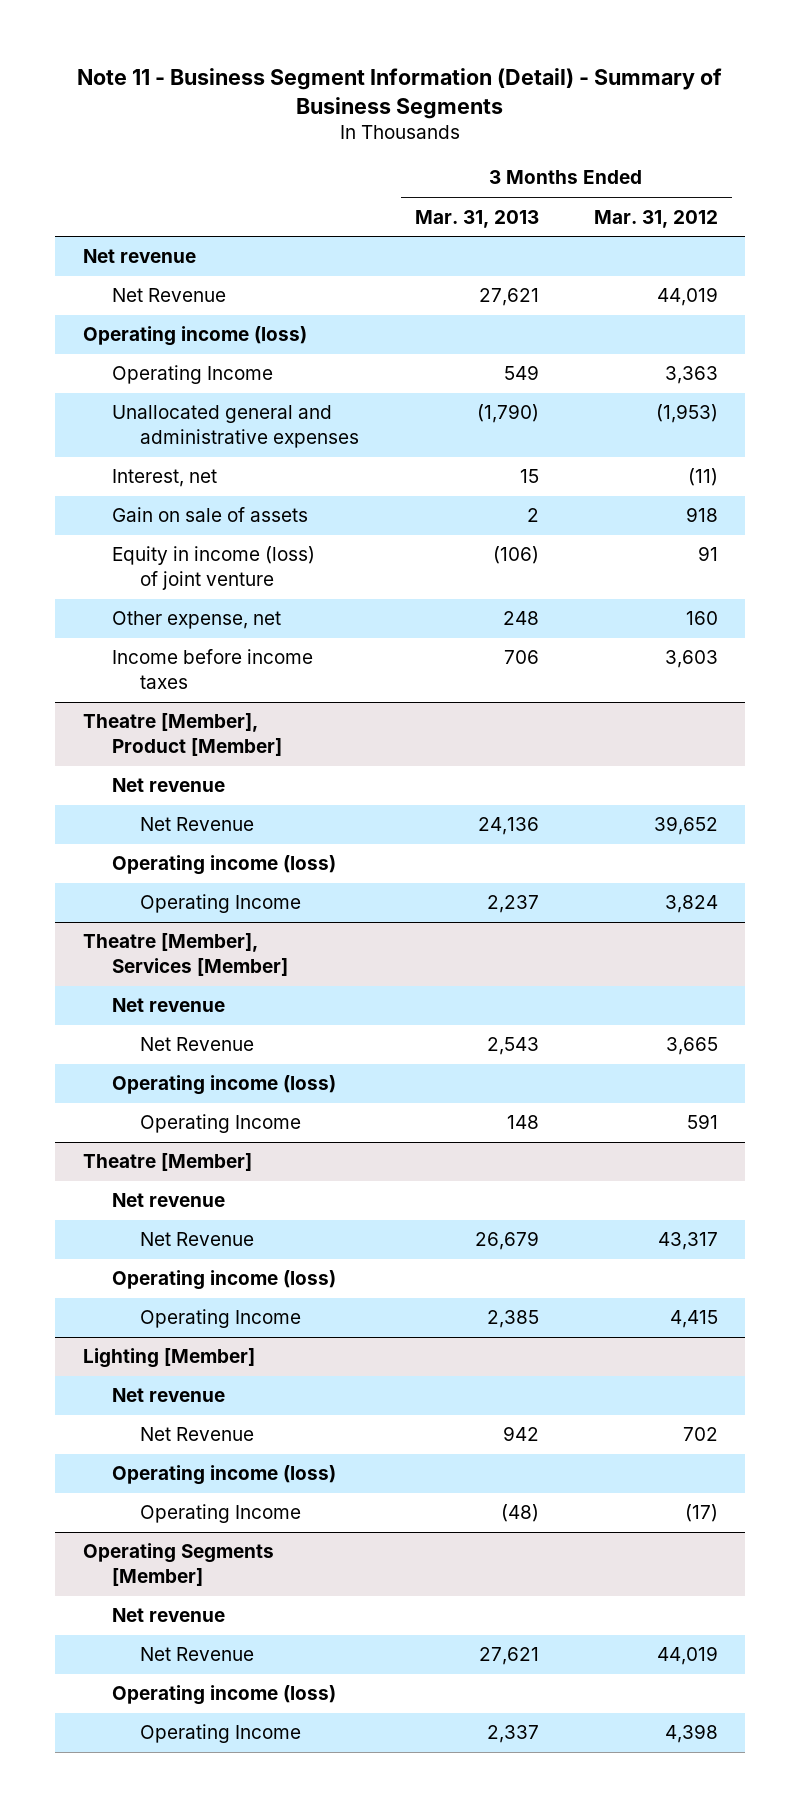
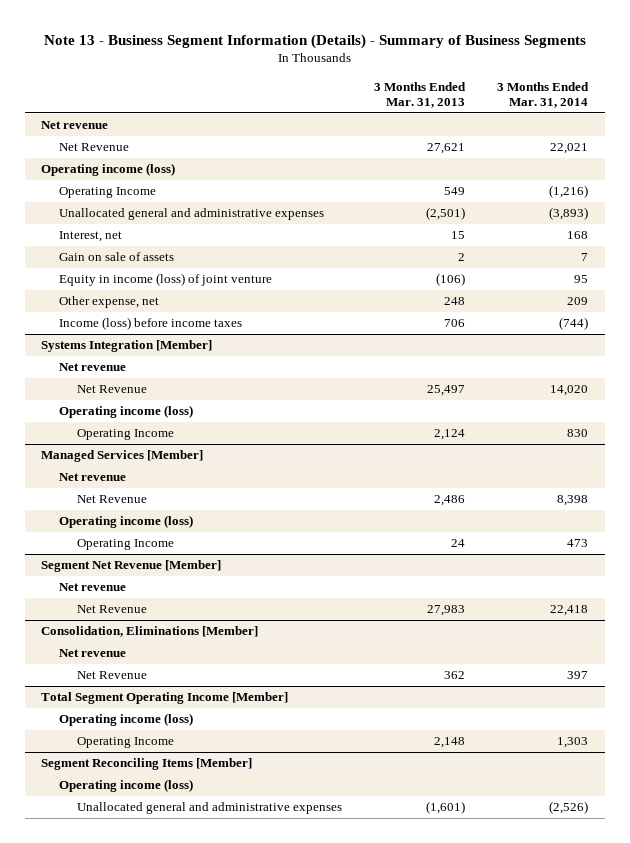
- Note 11 - Business Segment Information (Detail) - Summary of Business Segments
+ Note 13 - Business Segment Information (Details) - Summary of Business Segments
- | 3 Months Ended Mar. 31, 2013 | 3 Months Ended Mar. 31, 2012
+ | 3 Months Ended Mar. 31, 2013 | 3 Months Ended Mar. 31, 2014
- Unallocated general and administrative expenses | (1,790) | (1,953)
+ Unallocated general and administrative expenses | (2,501) | (3,893)
- Income before income taxes | 706 | 3,603
- Theatre [Member], Product [Member]
+ Income (loss) before income taxes | 706 | (744)
+ Systems Integration [Member]
- Net Revenue | 24,136 | 39,652
+ Net Revenue | 25,497 | 14,020
- Operating Income | 2,237 | 3,824
- Theatre [Member], Services [Member]
+ Operating Income | 2,124 | 830
+ Managed Services [Member]
- Net Revenue | 2,543 | 3,665
+ Net Revenue | 2,486 | 8,398
- Operating Income | 148 | 591
- Theatre [Member]
+ Operating Income | 24 | 473
+ Segment Net Revenue [Member]
- Net Revenue | 26,679 | 43,317
- Operating income (loss)
- Operating Income | 2,385 | 4,415
- Lighting [Member]
+ Net Revenue | 27,983 | 22,418
+ Consolidation, Eliminations [Member]
- Net Revenue | 942 | 702
+ Net Revenue | 362 | 397
+ Total Segment Operating Income [Member]
- Operating Income | (48) | (17)
- Operating Segments [Member]
- Net revenue
- Net Revenue | 27,621 | 44,019
+ Operating Income | 2,148 | 1,303
+ Segment Reconciling Items [Member]
- Operating Income | 2,337 | 4,398
+ Unallocated general and administrative expenses | (1,601) | (2,526)

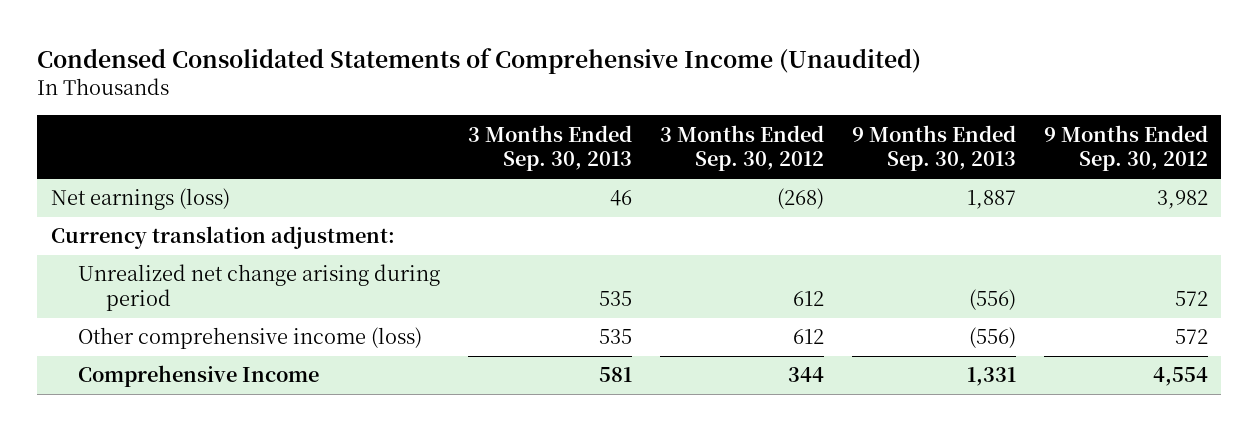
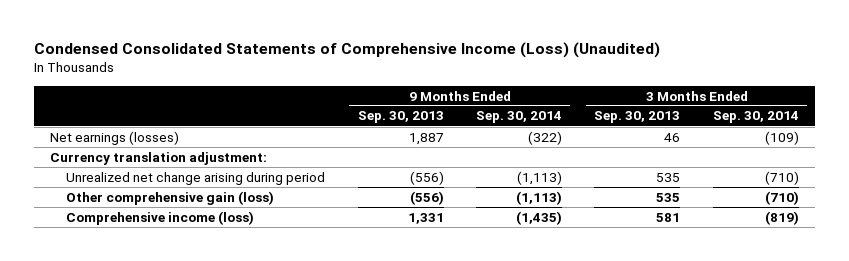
- Condensed Consolidated Statements of Comprehensive Income (Unaudited)
+ Condensed Consolidated Statements of Comprehensive Income (Loss) (Unaudited)
- | 3 Months Ended Sep. 30, 2013 | 3 Months Ended Sep. 30, 2012 | 9 Months Ended Sep. 30, 2013 | 9 Months Ended Sep. 30, 2012
+ | 9 Months Ended Sep. 30, 2013 | 9 Months Ended Sep. 30, 2014 | 3 Months Ended Sep. 30, 2013 | 3 Months Ended Sep. 30, 2014
- Net earnings (loss) | 46 | (268) | 1,887 | 3,982
+ Net earnings (losses) | 1,887 | (322) | 46 | (109)
- Other comprehensive income (loss) | 535 | 612 | (556) | 572
- Comprehensive Income | 581 | 344 | 1,331 | 4,554
+ Other comprehensive gain (loss) | (556) | (1,113) | 535 | (710)
+ Comprehensive income (loss) | 1,331 | (1,435) | 581 | (819)

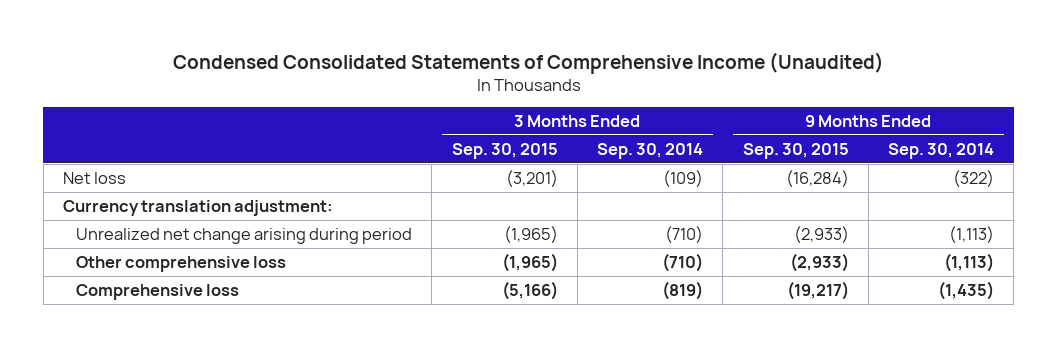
- Condensed Consolidated Statements of Comprehensive Income (Loss) (Unaudited)
+ Condensed Consolidated Statements of Comprehensive Income (Unaudited)
- | 9 Months Ended Sep. 30, 2013 | 9 Months Ended Sep. 30, 2014 | 3 Months Ended Sep. 30, 2013 | 3 Months Ended Sep. 30, 2014
+ | 3 Months Ended Sep. 30, 2015 | 3 Months Ended Sep. 30, 2014 | 9 Months Ended Sep. 30, 2015 | 9 Months Ended Sep. 30, 2014
- Net earnings (losses) | 1,887 | (322) | 46 | (109)
+ Net loss | (3,201) | (109) | (16,284) | (322)
- Other comprehensive gain (loss) | (556) | (1,113) | 535 | (710)
- Comprehensive income (loss) | 1,331 | (1,435) | 581 | (819)
+ Other comprehensive loss | (1,965) | (710) | (2,933) | (1,113)
+ Comprehensive loss | (5,166) | (819) | (19,217) | (1,435)

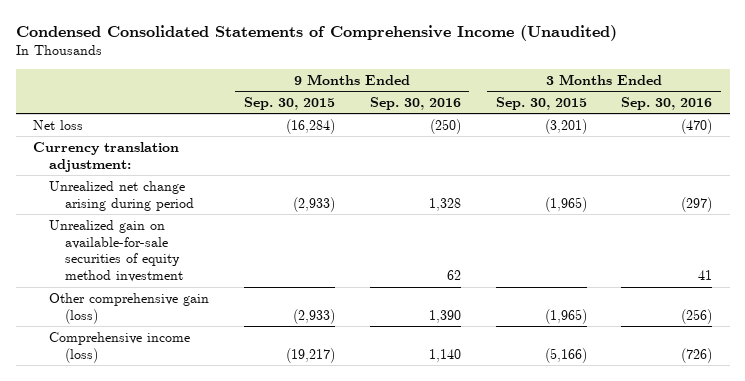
- | 3 Months Ended Sep. 30, 2015 | 3 Months Ended Sep. 30, 2014 | 9 Months Ended Sep. 30, 2015 | 9 Months Ended Sep. 30, 2014
+ | 9 Months Ended Sep. 30, 2015 | 9 Months Ended Sep. 30, 2016 | 3 Months Ended Sep. 30, 2015 | 3 Months Ended Sep. 30, 2016
- Other comprehensive loss | (1,965) | (710) | (2,933) | (1,113)
- Comprehensive loss | (5,166) | (819) | (19,217) | (1,435)
+ Unrealized gain on available-for-sale securities of equity method investment | | 62 | | 41
+ Other comprehensive gain (loss) | (2,933) | 1,390 | (1,965) | (256)
+ Comprehensive income (loss) | (19,217) | 1,140 | (5,166) | (726)

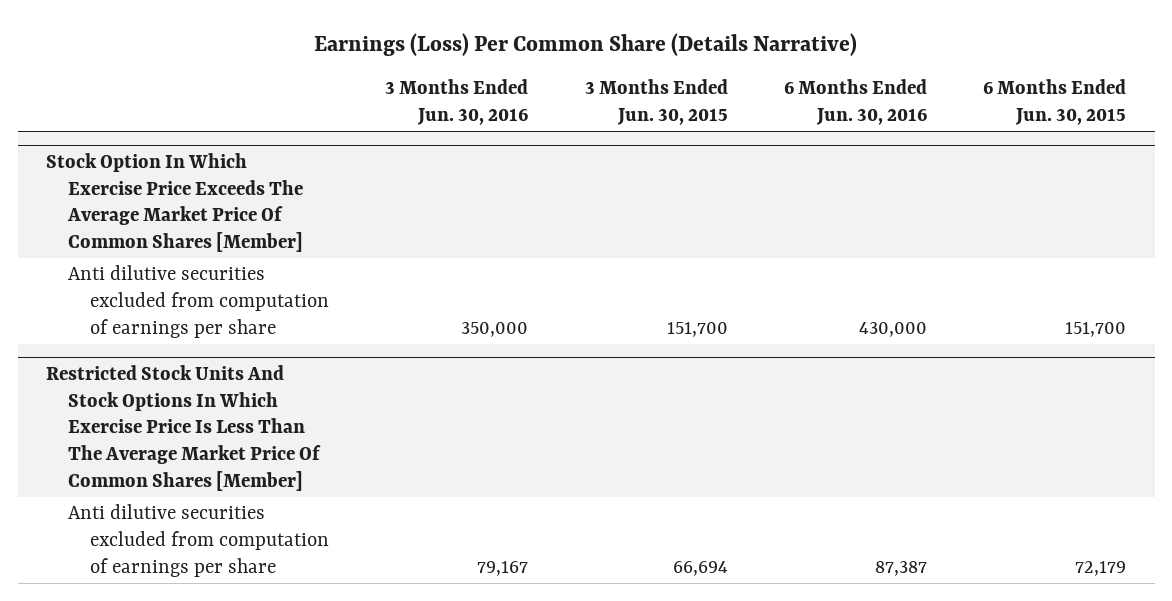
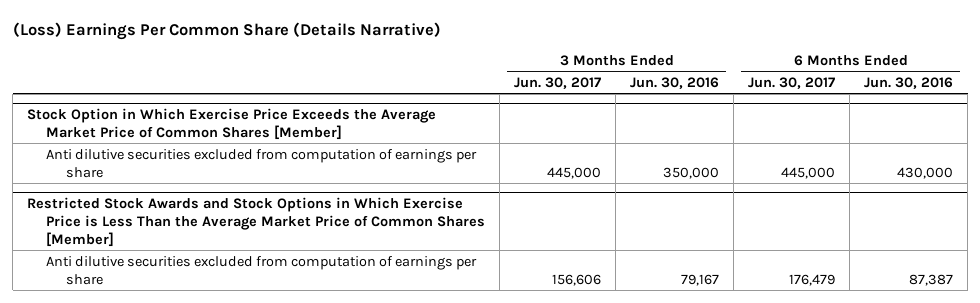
- Earnings (Loss) Per Common Share (Details Narrative)
+ (Loss) Earnings Per Common Share (Details Narrative)
- | 3 Months Ended Jun. 30, 2016 | 3 Months Ended Jun. 30, 2015 | 6 Months Ended Jun. 30, 2016 | 6 Months Ended Jun. 30, 2015
+ | 3 Months Ended Jun. 30, 2017 | 3 Months Ended Jun. 30, 2016 | 6 Months Ended Jun. 30, 2017 | 6 Months Ended Jun. 30, 2016
- Stock Option In Which Exercise Price Exceeds The Average Market Price Of Common Shares [Member]
+ Stock Option in Which Exercise Price Exceeds the Average Market Price of Common Shares [Member]
- Restricted Stock Units And Stock Options In Which Exercise Price Is Less Than The Average Market Price Of Common Shares [Member]
+ Restricted Stock Awards and Stock Options in Which Exercise Price is Less Than the Average Market Price of Common Shares [Member]

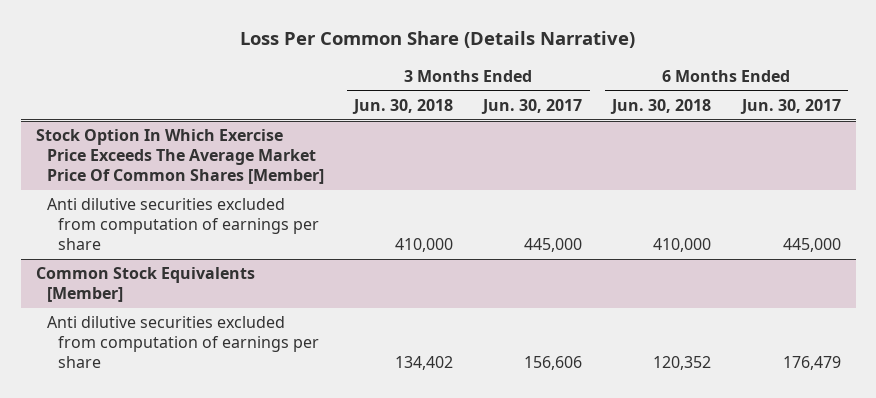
- (Loss) Earnings Per Common Share (Details Narrative)
+ Loss Per Common Share (Details Narrative)
- | 3 Months Ended Jun. 30, 2017 | 3 Months Ended Jun. 30, 2016 | 6 Months Ended Jun. 30, 2017 | 6 Months Ended Jun. 30, 2016
+ | 3 Months Ended Jun. 30, 2018 | 3 Months Ended Jun. 30, 2017 | 6 Months Ended Jun. 30, 2018 | 6 Months Ended Jun. 30, 2017
- Stock Option in Which Exercise Price Exceeds the Average Market Price of Common Shares [Member]
+ Stock Option In Which Exercise Price Exceeds The Average Market Price Of Common Shares [Member]
- Restricted Stock Awards and Stock Options in Which Exercise Price is Less Than the Average Market Price of Common Shares [Member]
+ Common Stock Equivalents [Member]

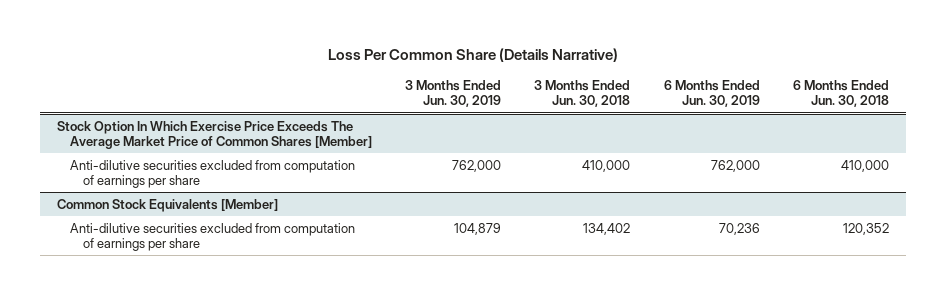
- | 3 Months Ended Jun. 30, 2018 | 3 Months Ended Jun. 30, 2017 | 6 Months Ended Jun. 30, 2018 | 6 Months Ended Jun. 30, 2017
+ | 3 Months Ended Jun. 30, 2019 | 3 Months Ended Jun. 30, 2018 | 6 Months Ended Jun. 30, 2019 | 6 Months Ended Jun. 30, 2018
- Stock Option In Which Exercise Price Exceeds The Average Market Price Of Common Shares [Member]
- Anti dilutive securities excluded from computation of earnings per share | 410,000 | 445,000 | 410,000 | 445,000
+ Stock Option In Which Exercise Price Exceeds The Average Market Price of Common Shares [Member]
+ Anti-dilutive securities excluded from computation of earnings per share | 762,000 | 410,000 | 762,000 | 410,000
@ Common Stock Equivalents [Member]
- Anti dilutive securities excluded from computation of earnings per share | 134,402 | 156,606 | 120,352 | 176,479
+ Anti-dilutive securities excluded from computation of earnings per share | 104,879 | 134,402 | 70,236 | 120,352

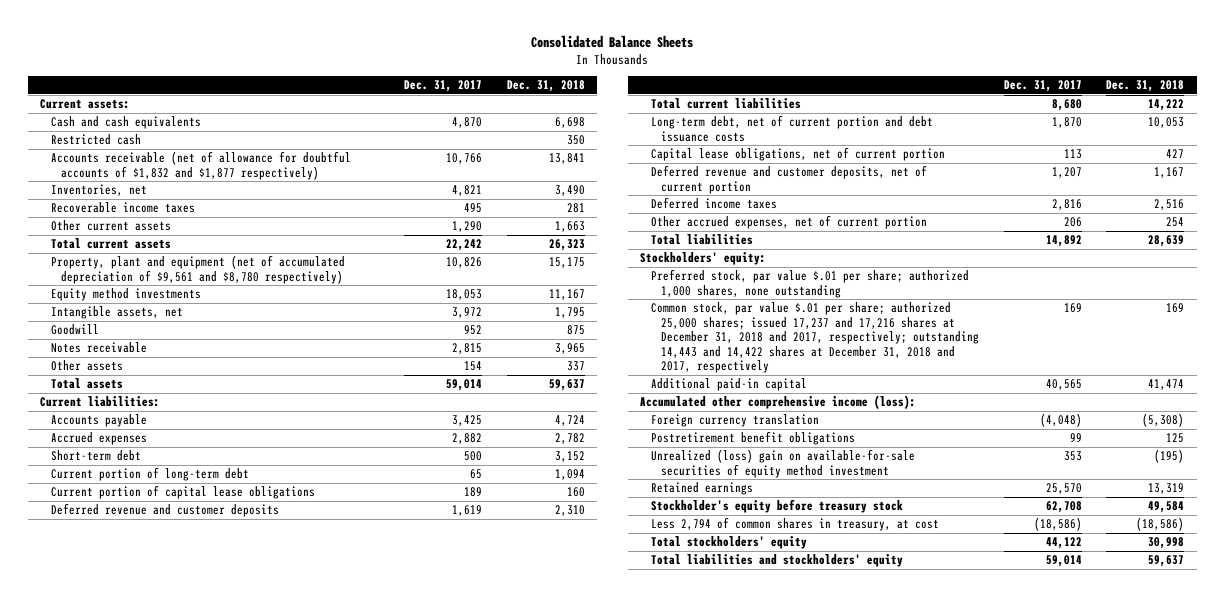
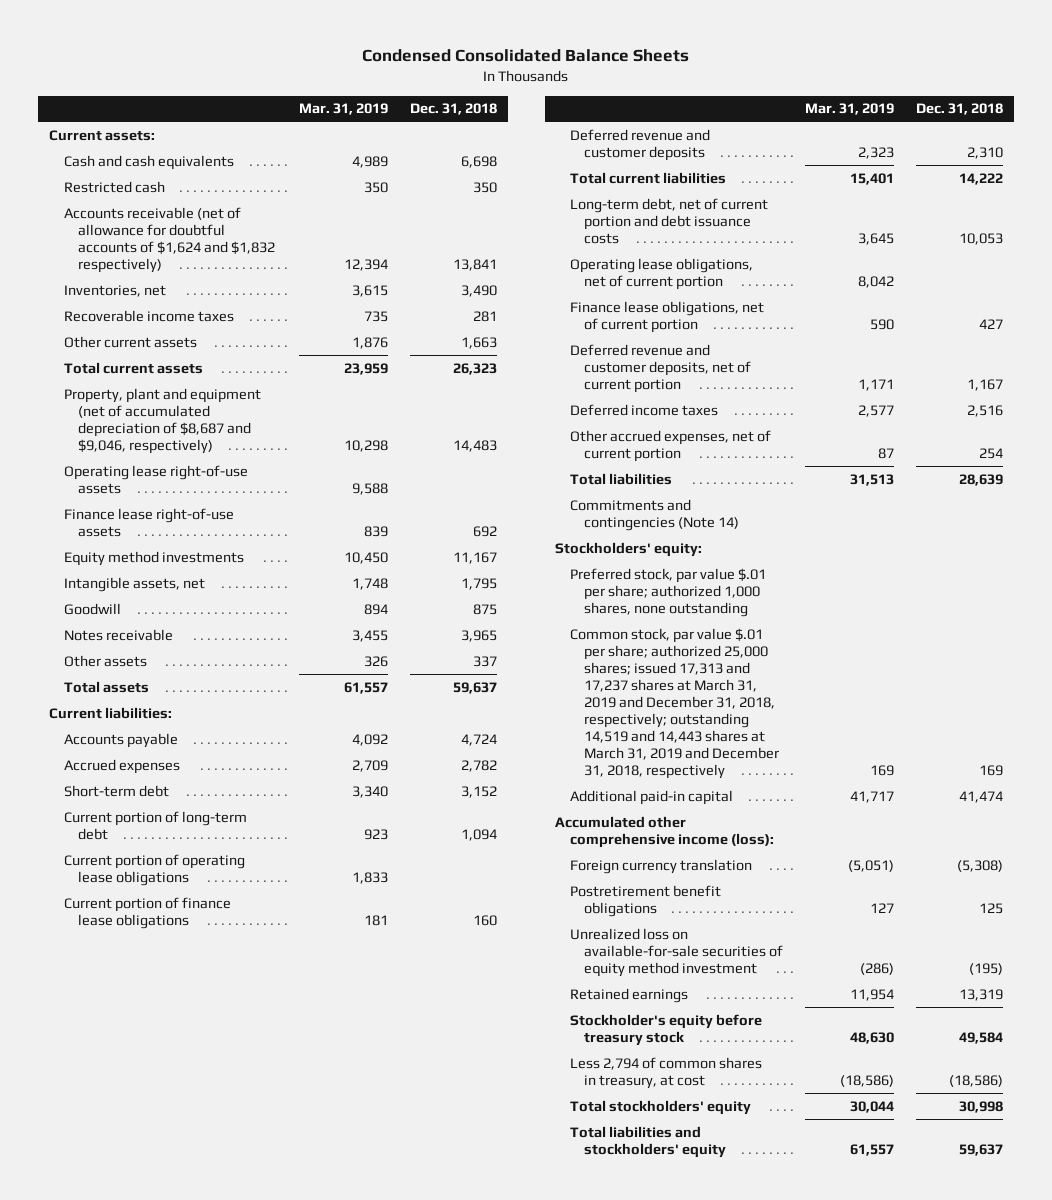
- Consolidated Balance Sheets
+ Condensed Consolidated Balance Sheets
- | Dec. 31, 2017 | Dec. 31, 2018
+ | Mar. 31, 2019 | Dec. 31, 2018
- Accounts receivable (net of allowance for doubtful accounts of $1,832 and $1,877 respectively) | 10,766 | 13,841
+ Accounts receivable (net of allowance for doubtful accounts of $1,624 and $1,832 respectively) | 12,394 | 13,841
- Property, plant and equipment (net of accumulated depreciation of $9,561 and $8,780 respectively) | 10,826 | 15,175
+ Property, plant and equipment (net of accumulated depreciation of $8,687 and $9,046, respectively) | 10,298 | 14,483
+ Operating lease right-of-use assets | 9,588 |
+ Finance lease right-of-use assets | 839 | 692
- Current portion of capital lease obligations | 189 | 160
+ Current portion of operating lease obligations | 1,833 |
+ Current portion of finance lease obligations | 181 | 160
- Capital lease obligations, net of current portion | 113 | 427
+ Operating lease obligations, net of current portion | 8,042 |
+ Finance lease obligations, net of current portion | 590 | 427
+ Commitments and contingencies (Note 14)
- Common stock, par value $.01 per share; authorized 25,000 shares; issued 17,237 and 17,216 shares at December 31, 2018 and 2017, respectively; outstanding 14,443 and 14,422 shares at December 31, 2018 and 2017, respectively | 169 | 169
+ Common stock, par value $.01 per share; authorized 25,000 shares; issued 17,313 and 17,237 shares at March 31, 2019 and December 31, 2018, respectively; outstanding 14,519 and 14,443 shares at March 31, 2019 and December 31, 2018, respectively | 169 | 169
- Unrealized (loss) gain on available-for-sale securities of equity method investment | 353 | (195)
+ Unrealized loss on available-for-sale securities of equity method investment | (286) | (195)

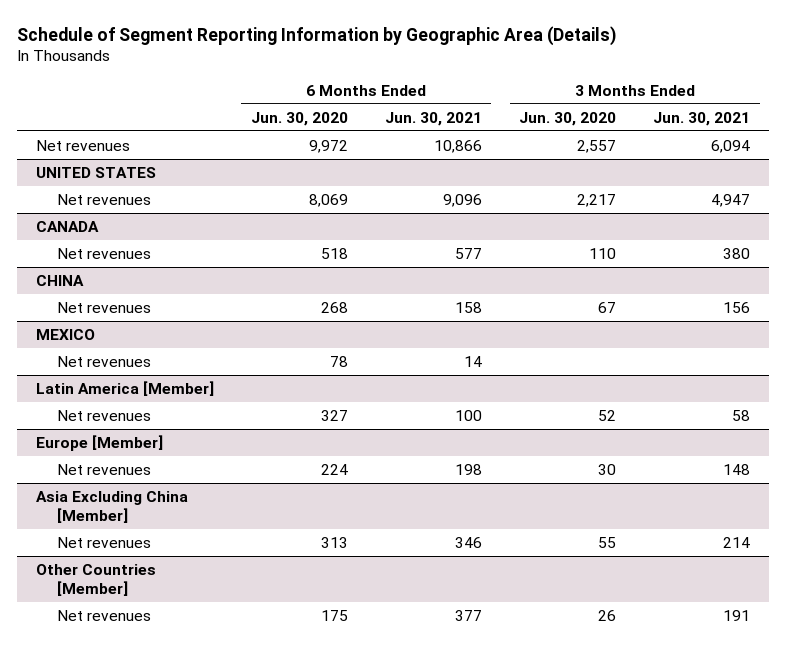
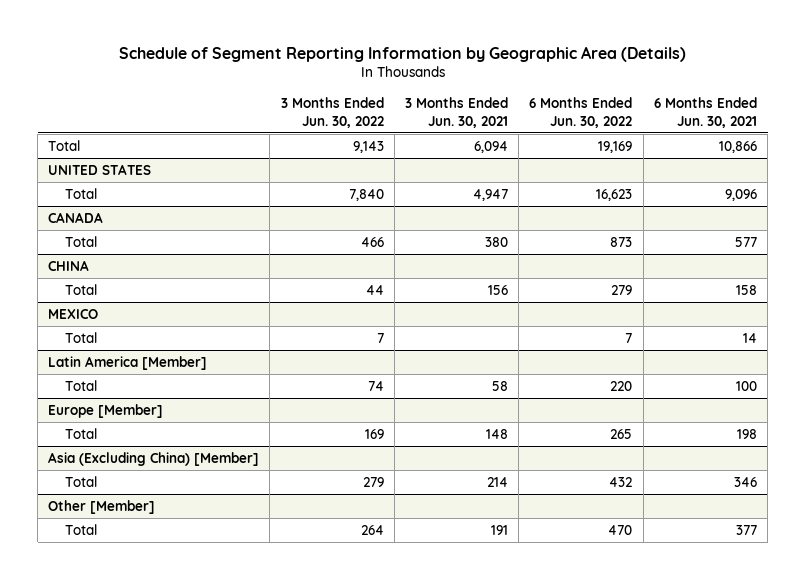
- | 6 Months Ended Jun. 30, 2020 | 6 Months Ended Jun. 30, 2021 | 3 Months Ended Jun. 30, 2020 | 3 Months Ended Jun. 30, 2021
+ | 3 Months Ended Jun. 30, 2022 | 3 Months Ended Jun. 30, 2021 | 6 Months Ended Jun. 30, 2022 | 6 Months Ended Jun. 30, 2021
- Net revenues | 9,972 | 10,866 | 2,557 | 6,094
+ Total | 9,143 | 6,094 | 19,169 | 10,866
@ UNITED STATES
- Net revenues | 8,069 | 9,096 | 2,217 | 4,947
+ Total | 7,840 | 4,947 | 16,623 | 9,096
@ CANADA
- Net revenues | 518 | 577 | 110 | 380
+ Total | 466 | 380 | 873 | 577
@ CHINA
- Net revenues | 268 | 158 | 67 | 156
+ Total | 44 | 156 | 279 | 158
@ MEXICO
- Net revenues | 78 | 14 | |
+ Total | 7 | | 7 | 14
@ Latin America [Member]
- Net revenues | 327 | 100 | 52 | 58
+ Total | 74 | 58 | 220 | 100
@ Europe [Member]
- Net revenues | 224 | 198 | 30 | 148
- Asia Excluding China [Member]
- Net revenues | 313 | 346 | 55 | 214
- Other Countries [Member]
- Net revenues | 175 | 377 | 26 | 191
@ Europe [Member]
+ Total | 169 | 148 | 265 | 198
+ Asia (Excluding China) [Member]
+ Total | 279 | 214 | 432 | 346
+ Other [Member]
+ Total | 264 | 191 | 470 | 377

